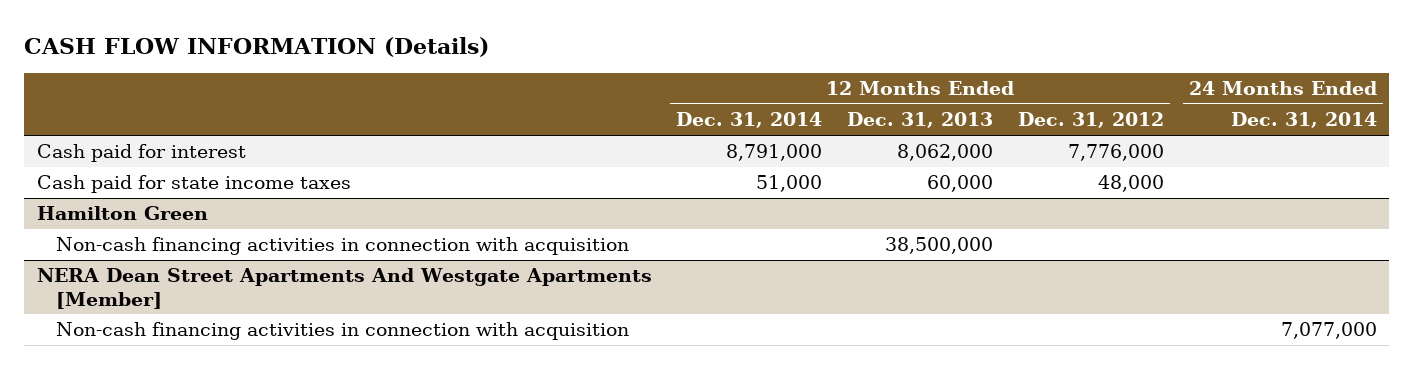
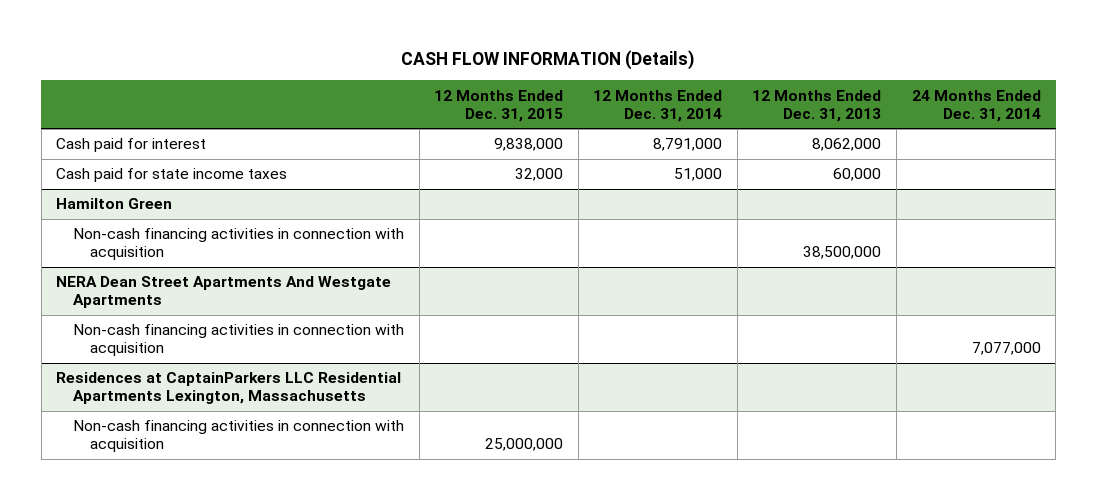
- | 12 Months Ended Dec. 31, 2014 | 12 Months Ended Dec. 31, 2013 | 12 Months Ended Dec. 31, 2012 | 24 Months Ended Dec. 31, 2014
+ | 12 Months Ended Dec. 31, 2015 | 12 Months Ended Dec. 31, 2014 | 12 Months Ended Dec. 31, 2013 | 24 Months Ended Dec. 31, 2014
- NERA Dean Street Apartments And Westgate Apartments [Member]
+ NERA Dean Street Apartments And Westgate Apartments
+ Residences at CaptainParkers LLC Residential Apartments Lexington, Massachusetts
+ Non-cash financing activities in connection with acquisition | 25,000,000 | | |

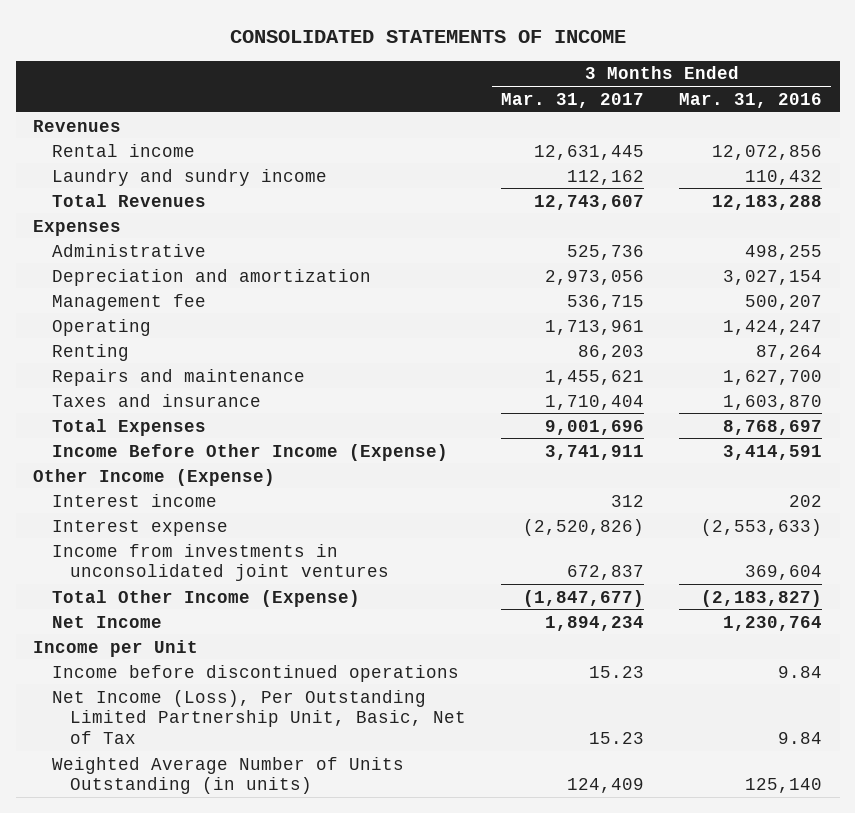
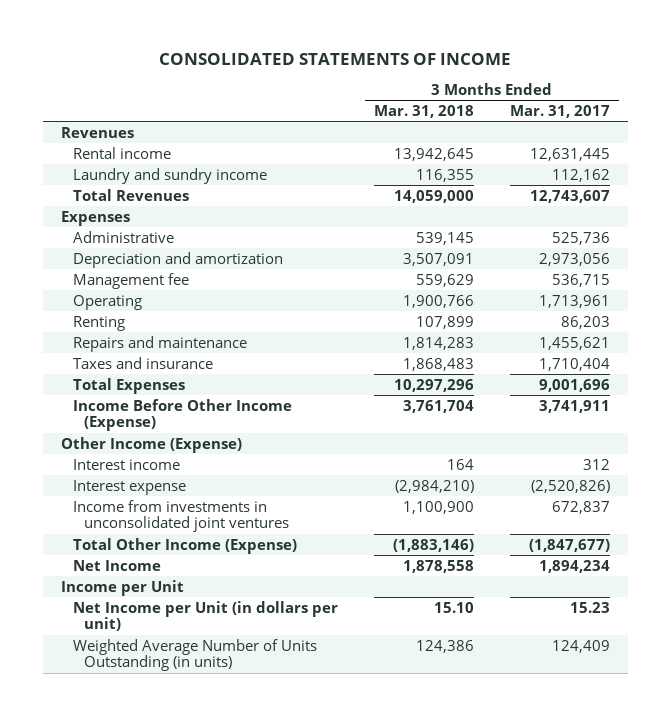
- | 3 Months Ended Mar. 31, 2017 | 3 Months Ended Mar. 31, 2016
+ | 3 Months Ended Mar. 31, 2018 | 3 Months Ended Mar. 31, 2017
- Income before discontinued operations | 15.23 | 9.84
- Net Income (Loss), Per Outstanding Limited Partnership Unit, Basic, Net of Tax | 15.23 | 9.84
+ Net Income per Unit (in dollars per unit) | 15.10 | 15.23

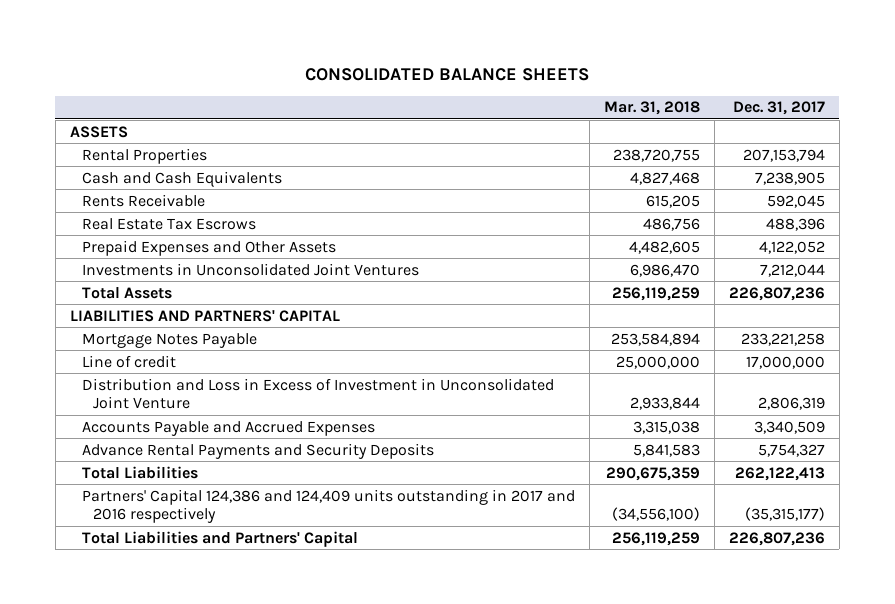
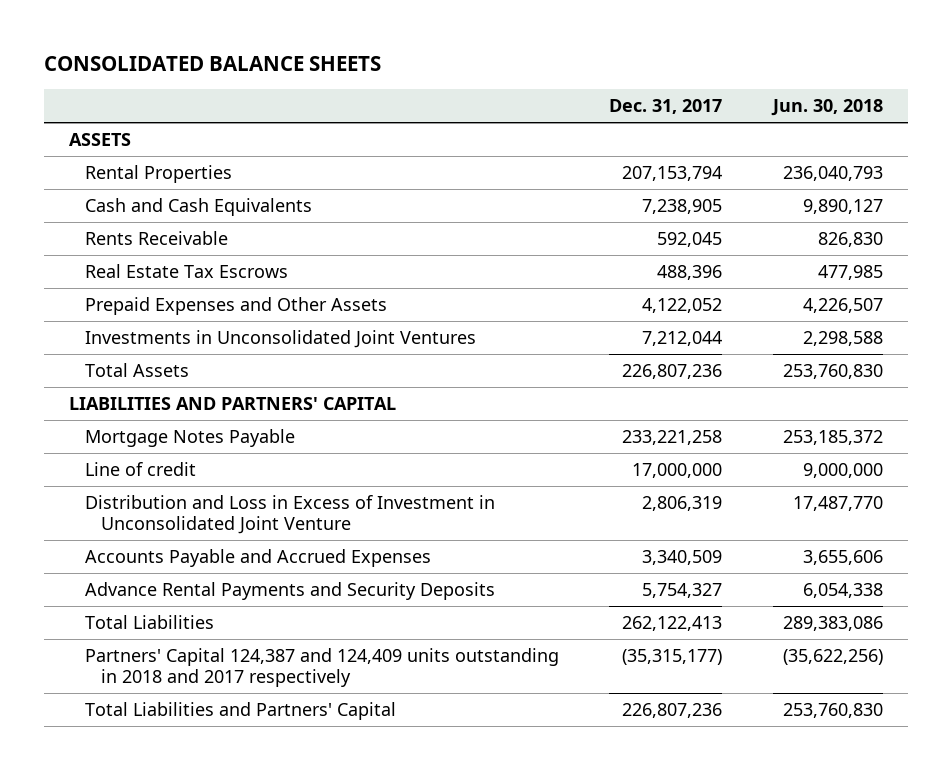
- | Mar. 31, 2018 | Dec. 31, 2017
+ | Dec. 31, 2017 | Jun. 30, 2018
- Partners' Capital 124,386 and 124,409 units outstanding in 2017 and 2016 respectively | (34,556,100) | (35,315,177)
+ Partners' Capital 124,387 and 124,409 units outstanding in 2018 and 2017 respectively | (35,315,177) | (35,622,256)

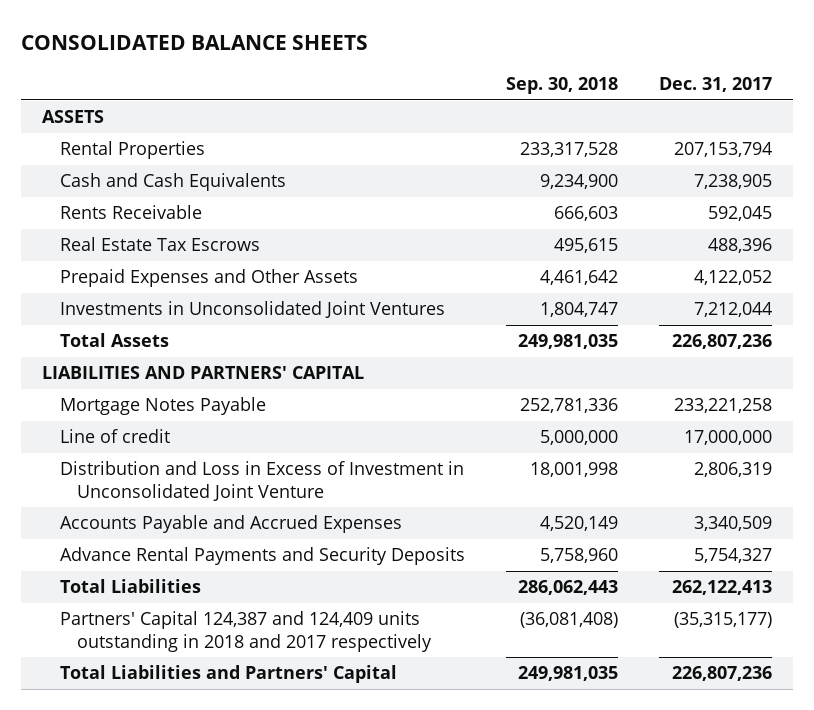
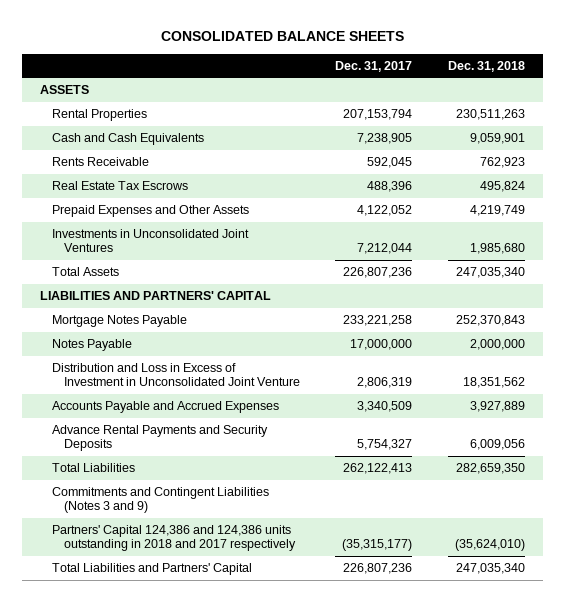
- | Sep. 30, 2018 | Dec. 31, 2017
+ | Dec. 31, 2017 | Dec. 31, 2018
- Line of credit | 5,000,000 | 17,000,000
+ Notes Payable | 17,000,000 | 2,000,000
- Partners' Capital 124,387 and 124,409 units outstanding in 2018 and 2017 respectively | (36,081,408) | (35,315,177)
+ Commitments and Contingent Liabilities (Notes 3 and 9)
+ Partners' Capital 124,386 and 124,386 units outstanding in 2018 and 2017 respectively | (35,315,177) | (35,624,010)

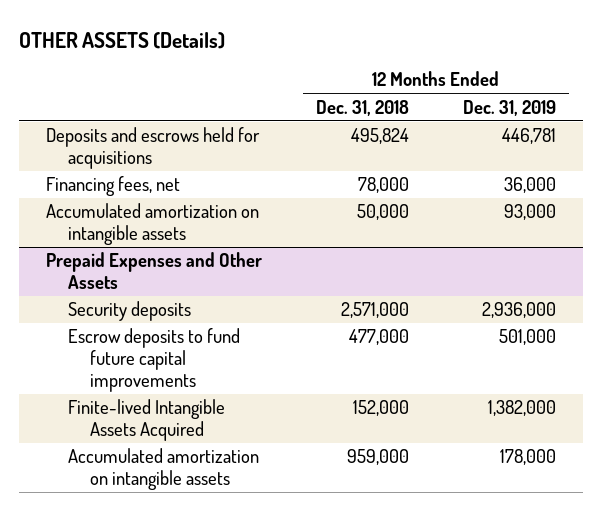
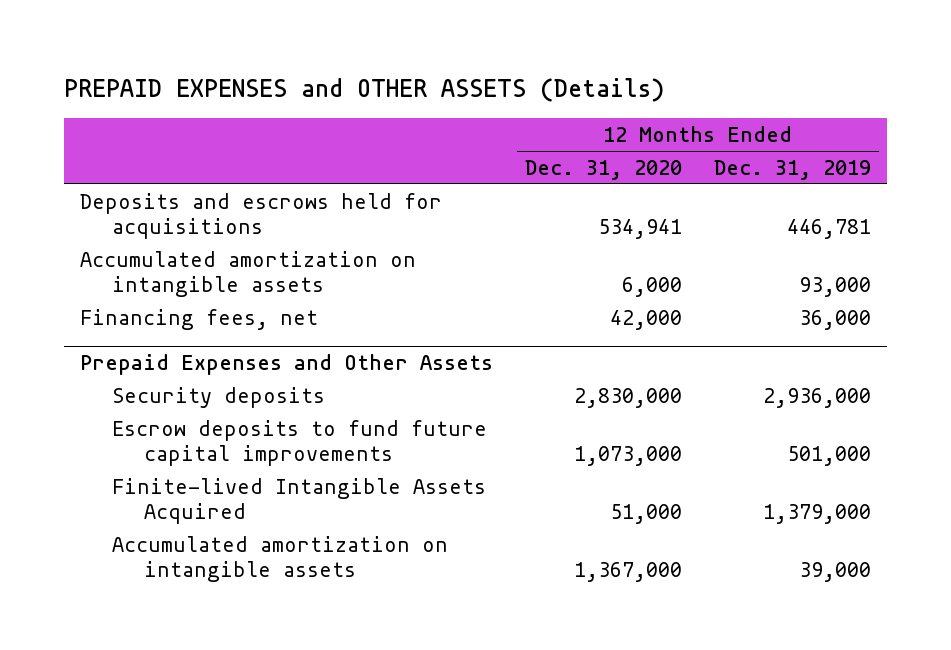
- OTHER ASSETS (Details)
+ PREPAID EXPENSES and OTHER ASSETS (Details)
- | 12 Months Ended Dec. 31, 2018 | 12 Months Ended Dec. 31, 2019
+ | 12 Months Ended Dec. 31, 2020 | 12 Months Ended Dec. 31, 2019
moved down: Financing fees, net | 42,000 | 36,000
@ Prepaid Expenses and Other Assets
- Finite-lived Intangible Assets Acquired | 152,000 | 1,382,000
- Accumulated amortization on intangible assets | 959,000 | 178,000
+ Finite-lived Intangible Assets Acquired | 51,000 | 1,379,000
+ Accumulated amortization on intangible assets | 1,367,000 | 39,000

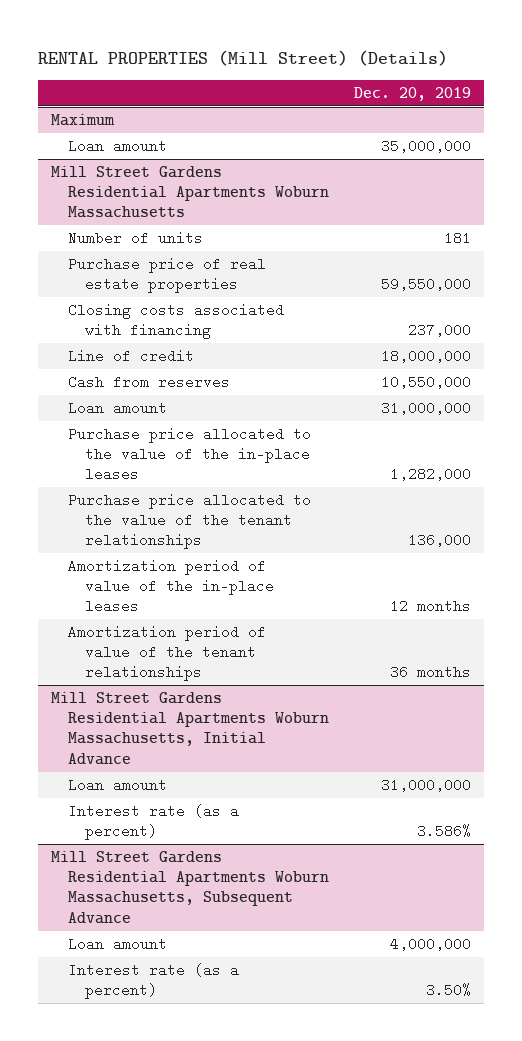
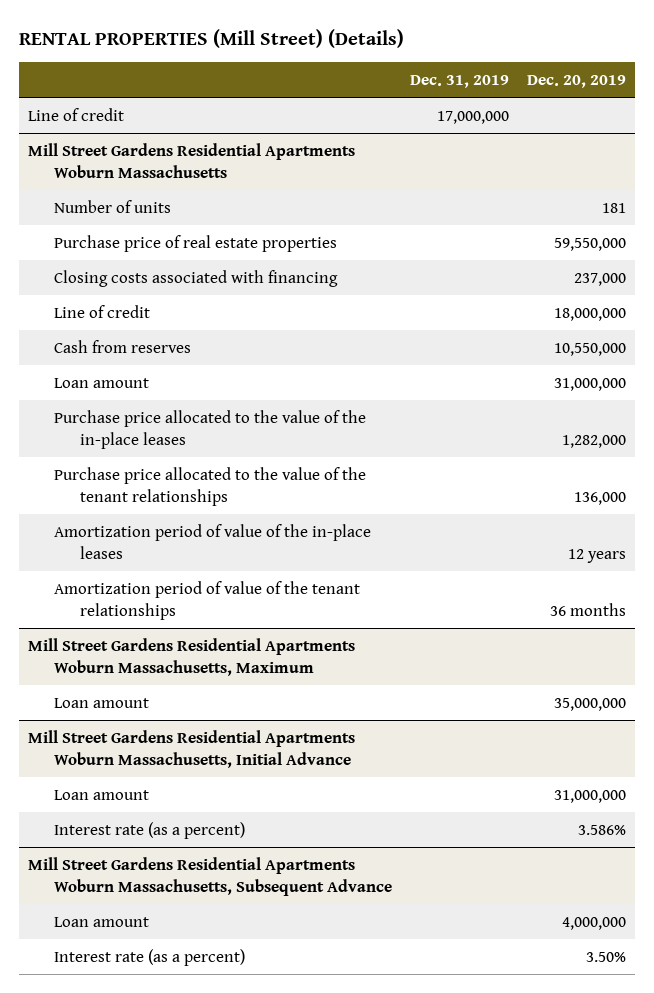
- | Dec. 20, 2019
+ | Dec. 31, 2019 | Dec. 20, 2019
- Maximum
- Loan amount | 35,000,000
+ Line of credit | 17,000,000 |
@ Mill Street Gardens Residential Apartments Woburn Massachusetts
- Amortization period of value of the in-place leases | 12 months
+ Amortization period of value of the in-place leases | | 12 years
+ Mill Street Gardens Residential Apartments Woburn Massachusetts, Maximum
+ Loan amount | | 35,000,000

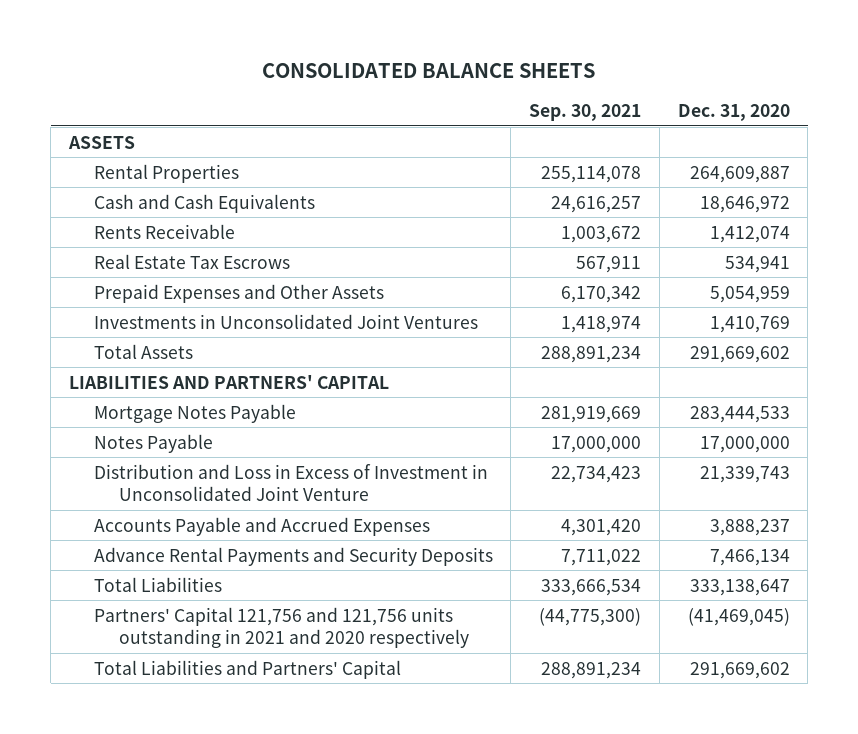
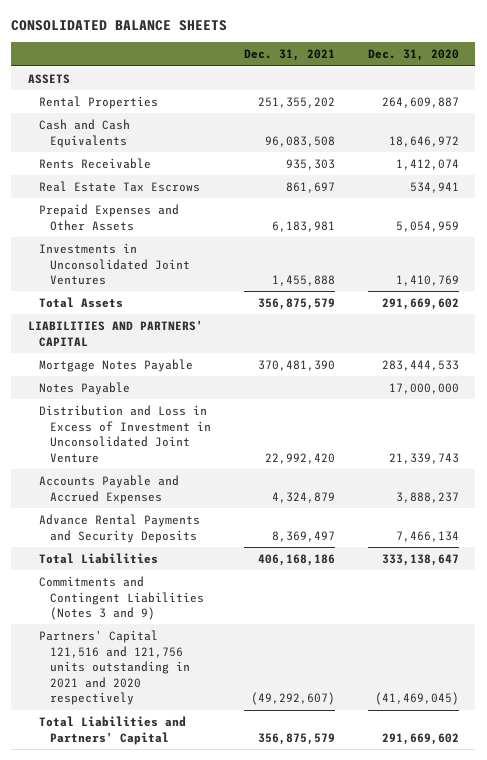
- | Sep. 30, 2021 | Dec. 31, 2020
+ | Dec. 31, 2021 | Dec. 31, 2020
- Partners' Capital 121,756 and 121,756 units outstanding in 2021 and 2020 respectively | (44,775,300) | (41,469,045)
+ Commitments and Contingent Liabilities (Notes 3 and 9)
+ Partners' Capital 121,516 and 121,756 units outstanding in 2021 and 2020 respectively | (49,292,607) | (41,469,045)

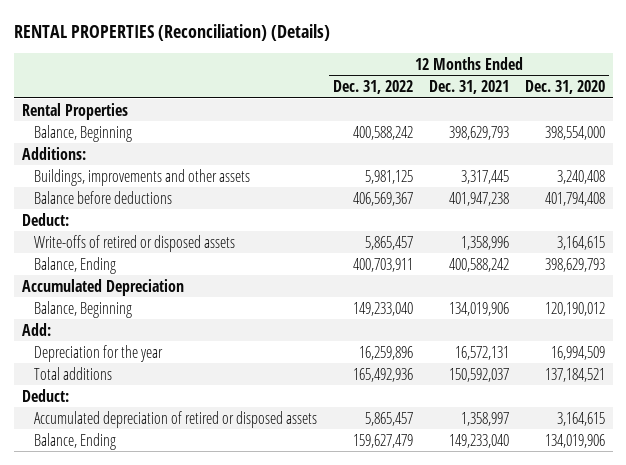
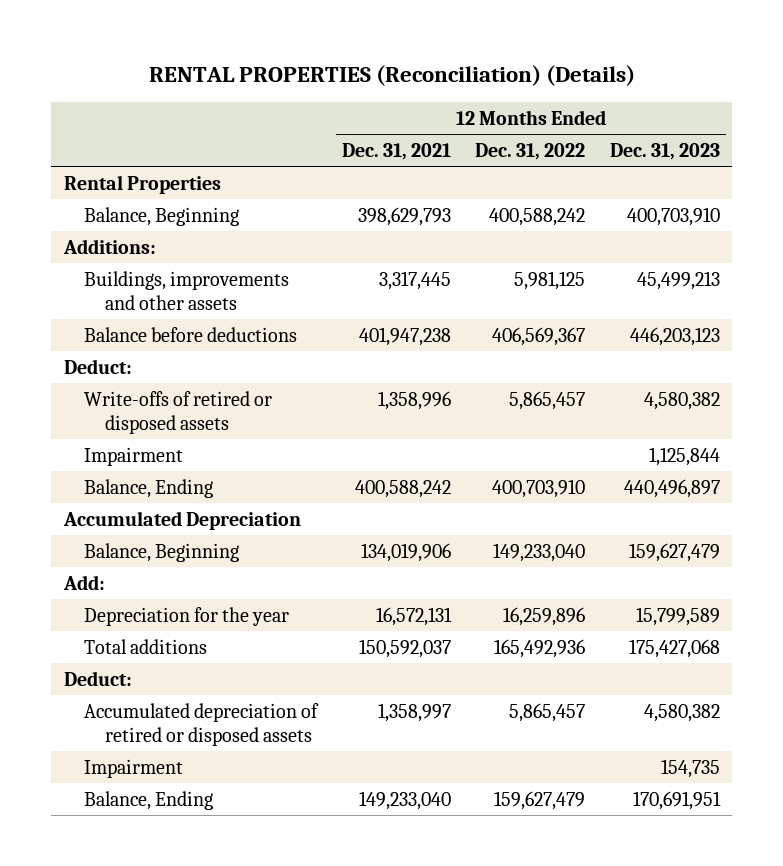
- | 12 Months Ended Dec. 31, 2022 | 12 Months Ended Dec. 31, 2021 | 12 Months Ended Dec. 31, 2020
+ | 12 Months Ended Dec. 31, 2021 | 12 Months Ended Dec. 31, 2022 | 12 Months Ended Dec. 31, 2023
- Balance, Ending | 400,703,911 | 400,588,242 | 398,629,793
+ Impairment | | | 1,125,844
+ Balance, Ending | 400,588,242 | 400,703,910 | 440,496,897
+ Impairment | | | 154,735

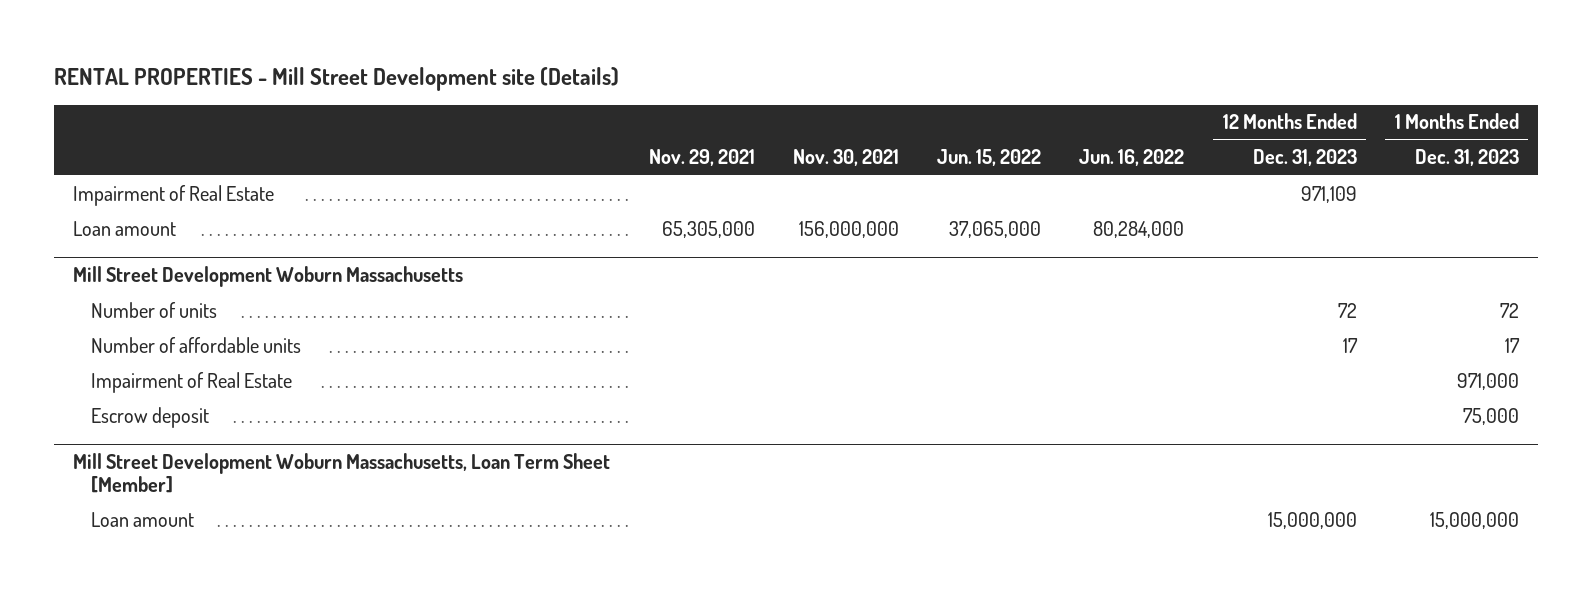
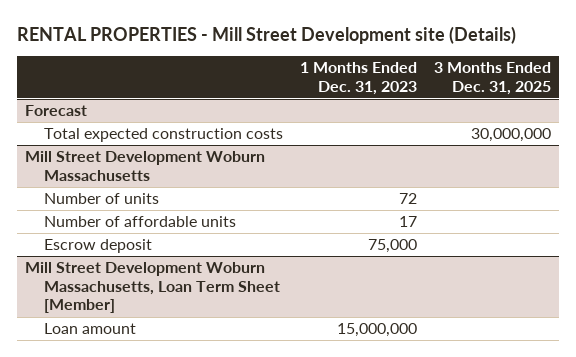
- | Nov. 29, 2021 | Nov. 30, 2021 | Jun. 15, 2022 | Jun. 16, 2022 | 12 Months Ended Dec. 31, 2023 | 1 Months Ended Dec. 31, 2023
+ | 1 Months Ended Dec. 31, 2023 | 3 Months Ended Dec. 31, 2025
- Impairment of Real Estate | | | | | 971,109 |
- Loan amount | 65,305,000 | 156,000,000 | 37,065,000 | 80,284,000 | |
+ Forecast
+ Total expected construction costs | | 30,000,000
@ Mill Street Development Woburn Massachusetts
- Impairment of Real Estate | | | | | | 971,000

